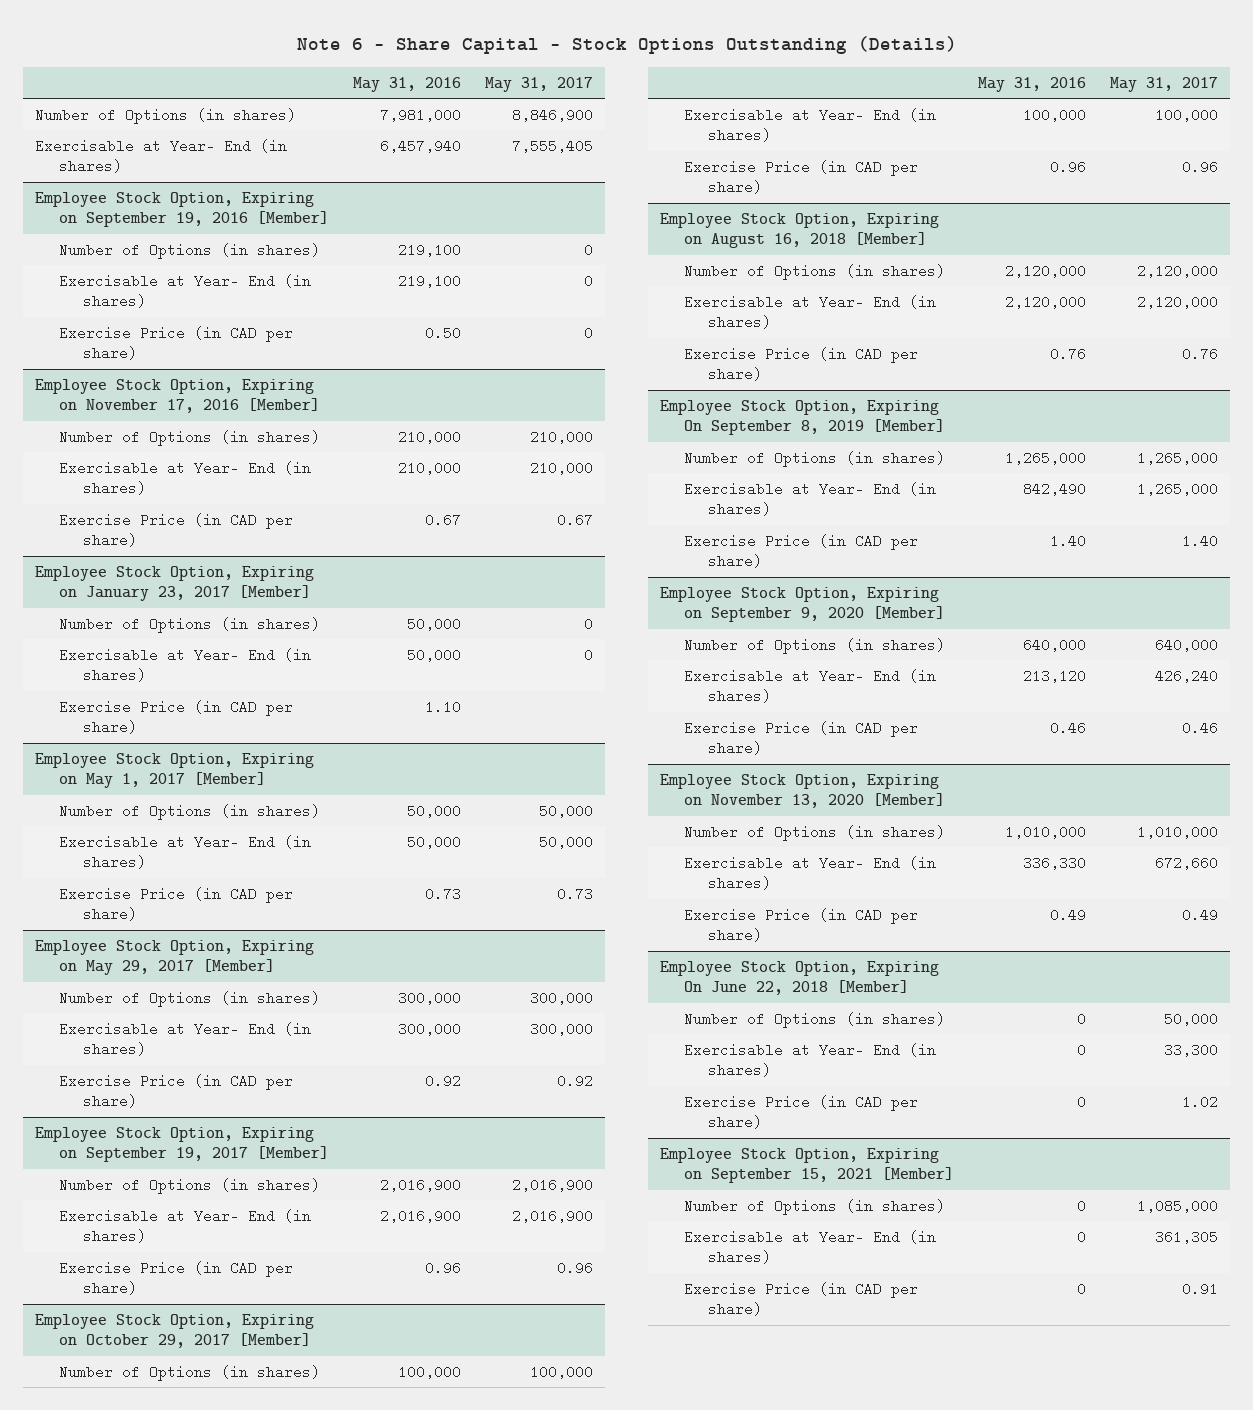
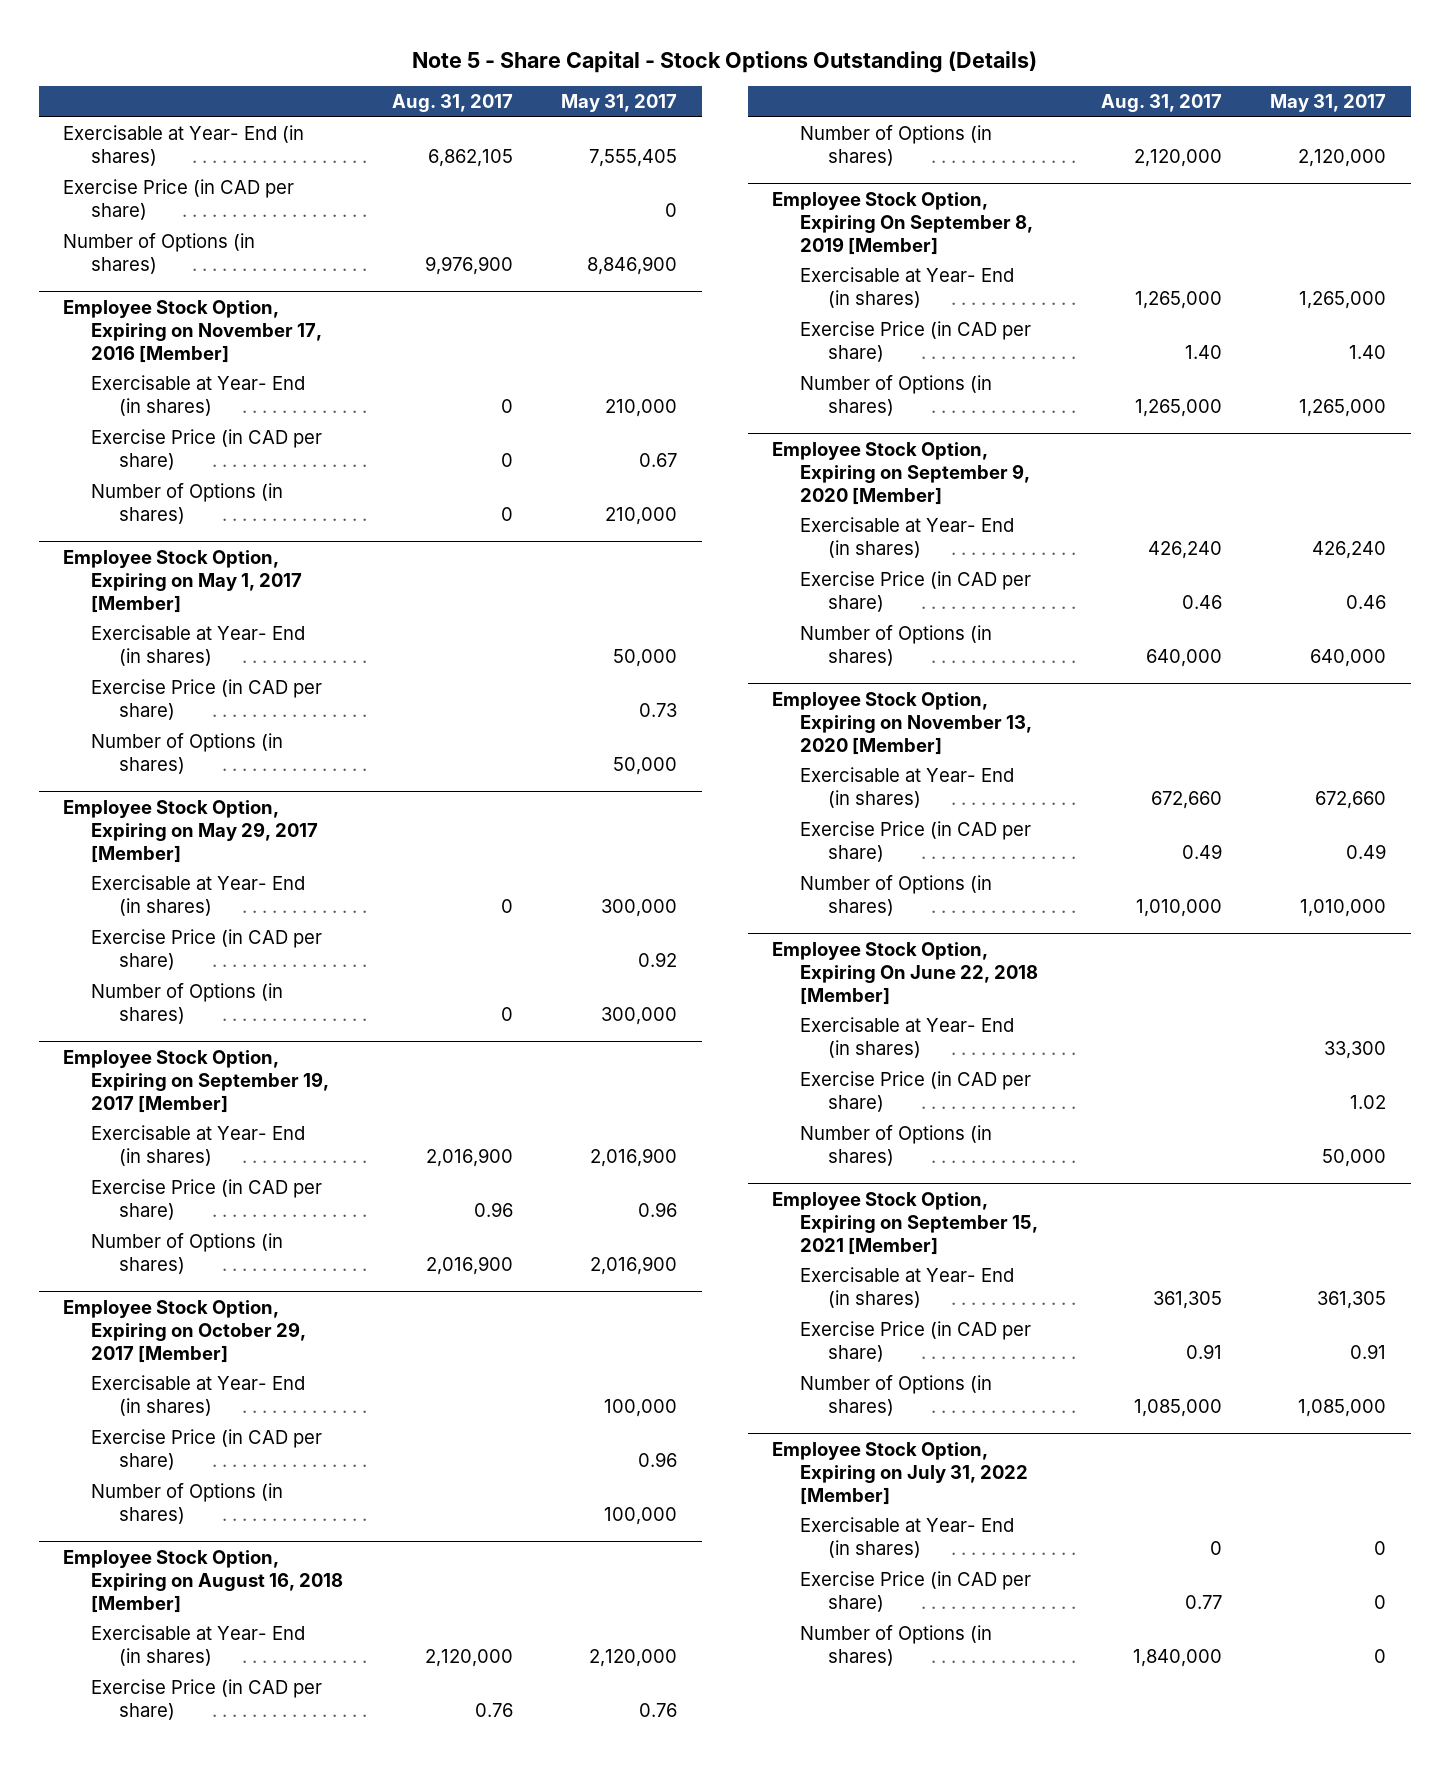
- Note 6 - Share Capital - Stock Options Outstanding (Details)
+ Note 5 - Share Capital - Stock Options Outstanding (Details)
- | May 31, 2016 | May 31, 2017
+ | Aug. 31, 2017 | May 31, 2017
- Employee Stock Option, Expiring on September 19, 2016 [Member]
- Number of Options (in shares) | 219,100 | 0
- Exercisable at Year- End (in shares) | 219,100 | 0
moved down: Number of Options (in shares) | 9,976,900 | 8,846,900
- Employee Stock Option, Expiring on January 23, 2017 [Member]
- Number of Options (in shares) | 50,000 | 0
- Exercisable at Year- End (in shares) | 50,000 | 0
- Exercise Price (in CAD per share) | 1.10 |
@ Employee Stock Option, Expiring on November 17, 2016 [Member]
moved down: Number of Options (in shares) | 0 | 210,000
@ Employee Stock Option, Expiring on May 1, 2017 [Member]
moved down: Number of Options (in shares) | | 50,000
@ Employee Stock Option, Expiring on May 29, 2017 [Member]
moved down: Number of Options (in shares) | 0 | 300,000
@ Employee Stock Option, Expiring on September 19, 2017 [Member]
moved down: Number of Options (in shares) | 2,016,900 | 2,016,900
@ Employee Stock Option, Expiring on October 29, 2017 [Member]
moved down: Number of Options (in shares) | | 100,000
@ Employee Stock Option, Expiring on August 16, 2018 [Member]
moved down: Number of Options (in shares) | 2,120,000 | 2,120,000
@ Employee Stock Option, Expiring On September 8, 2019 [Member]
moved down: Number of Options (in shares) | 1,265,000 | 1,265,000
@ Employee Stock Option, Expiring on September 9, 2020 [Member]
moved down: Number of Options (in shares) | 640,000 | 640,000
@ Employee Stock Option, Expiring on November 13, 2020 [Member]
moved down: Number of Options (in shares) | 1,010,000 | 1,010,000
@ Employee Stock Option, Expiring On June 22, 2018 [Member]
moved down: Number of Options (in shares) | | 50,000
@ Employee Stock Option, Expiring on September 15, 2021 [Member]
moved down: Number of Options (in shares) | 1,085,000 | 1,085,000
+ Employee Stock Option, Expiring on July 31, 2022 [Member]
+ Exercisable at Year- End (in shares) | 0 | 0
+ Exercise Price (in CAD per share) | 0.77 | 0
+ Number of Options (in shares) | 1,840,000 | 0

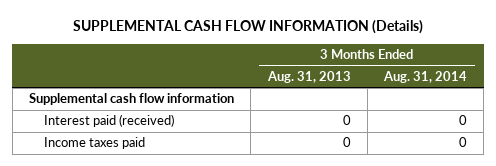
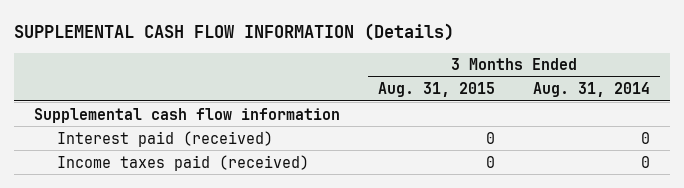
- | 3 Months Ended Aug. 31, 2013 | 3 Months Ended Aug. 31, 2014
+ | 3 Months Ended Aug. 31, 2015 | 3 Months Ended Aug. 31, 2014
- Income taxes paid | 0 | 0
+ Income taxes paid (received) | 0 | 0

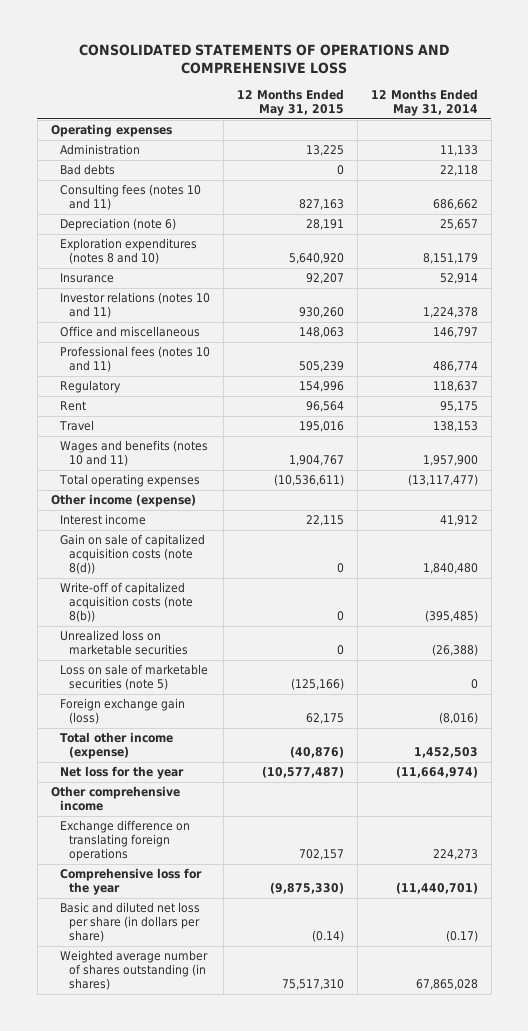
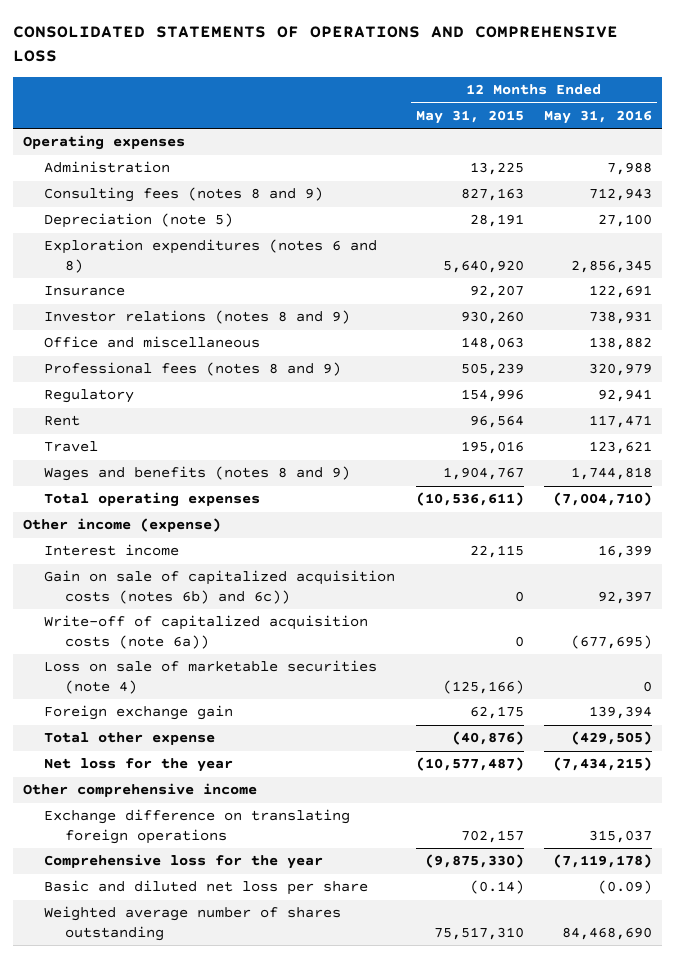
- | 12 Months Ended May 31, 2015 | 12 Months Ended May 31, 2014
+ | 12 Months Ended May 31, 2015 | 12 Months Ended May 31, 2016
- Bad debts | 0 | 22,118
- Consulting fees (notes 10 and 11) | 827,163 | 686,662
- Depreciation (note 6) | 28,191 | 25,657
- Exploration expenditures (notes 8 and 10) | 5,640,920 | 8,151,179
+ Consulting fees (notes 8 and 9) | 827,163 | 712,943
+ Depreciation (note 5) | 28,191 | 27,100
+ Exploration expenditures (notes 6 and 8) | 5,640,920 | 2,856,345
- Investor relations (notes 10 and 11) | 930,260 | 1,224,378
+ Investor relations (notes 8 and 9) | 930,260 | 738,931
- Professional fees (notes 10 and 11) | 505,239 | 486,774
+ Professional fees (notes 8 and 9) | 505,239 | 320,979
- Wages and benefits (notes 10 and 11) | 1,904,767 | 1,957,900
+ Wages and benefits (notes 8 and 9) | 1,904,767 | 1,744,818
- Gain on sale of capitalized acquisition costs (note 8(d)) | 0 | 1,840,480
- Write-off of capitalized acquisition costs (note 8(b)) | 0 | (395,485)
- Unrealized loss on marketable securities | 0 | (26,388)
- Loss on sale of marketable securities (note 5) | (125,166) | 0
- Foreign exchange gain (loss) | 62,175 | (8,016)
- Total other income (expense) | (40,876) | 1,452,503
+ Gain on sale of capitalized acquisition costs (notes 6b) and 6c)) | 0 | 92,397
+ Write-off of capitalized acquisition costs (note 6a)) | 0 | (677,695)
+ Loss on sale of marketable securities (note 4) | (125,166) | 0
+ Foreign exchange gain | 62,175 | 139,394
+ Total other expense | (40,876) | (429,505)
- Basic and diluted net loss per share (in dollars per share) | (0.14) | (0.17)
- Weighted average number of shares outstanding (in shares) | 75,517,310 | 67,865,028
+ Basic and diluted net loss per share | (0.14) | (0.09)
+ Weighted average number of shares outstanding | 75,517,310 | 84,468,690

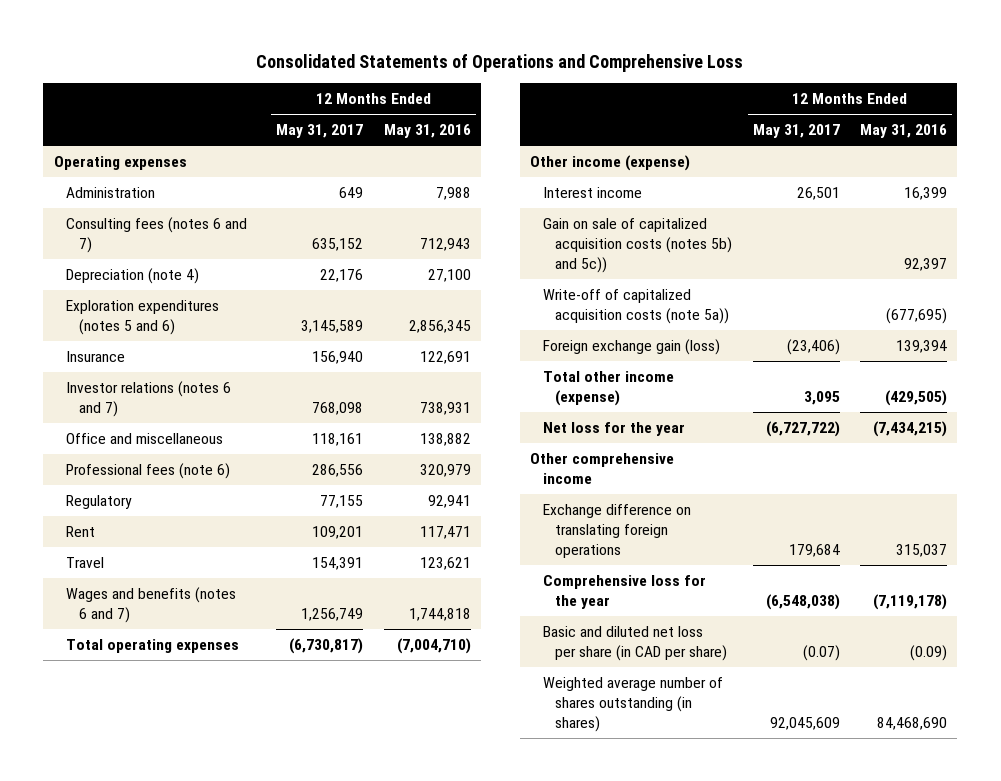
- CONSOLIDATED STATEMENTS OF OPERATIONS AND COMPREHENSIVE LOSS
+ Consolidated Statements of Operations and Comprehensive Loss
- | 12 Months Ended May 31, 2015 | 12 Months Ended May 31, 2016
+ | 12 Months Ended May 31, 2017 | 12 Months Ended May 31, 2016
- Consulting fees (notes 8 and 9) | 827,163 | 712,943
- Depreciation (note 5) | 28,191 | 27,100
- Exploration expenditures (notes 6 and 8) | 5,640,920 | 2,856,345
+ Consulting fees (notes 6 and 7) | 635,152 | 712,943
+ Depreciation (note 4) | 22,176 | 27,100
+ Exploration expenditures (notes 5 and 6) | 3,145,589 | 2,856,345
- Investor relations (notes 8 and 9) | 930,260 | 738,931
+ Investor relations (notes 6 and 7) | 768,098 | 738,931
- Professional fees (notes 8 and 9) | 505,239 | 320,979
+ Professional fees (note 6) | 286,556 | 320,979
- Wages and benefits (notes 8 and 9) | 1,904,767 | 1,744,818
+ Wages and benefits (notes 6 and 7) | 1,256,749 | 1,744,818
- Gain on sale of capitalized acquisition costs (notes 6b) and 6c)) | 0 | 92,397
- Write-off of capitalized acquisition costs (note 6a)) | 0 | (677,695)
- Loss on sale of marketable securities (note 4) | (125,166) | 0
- Foreign exchange gain | 62,175 | 139,394
- Total other expense | (40,876) | (429,505)
+ Gain on sale of capitalized acquisition costs (notes 5b) and 5c)) | | 92,397
+ Write-off of capitalized acquisition costs (note 5a)) | | (677,695)
+ Foreign exchange gain (loss) | (23,406) | 139,394
+ Total other income (expense) | 3,095 | (429,505)
- Basic and diluted net loss per share | (0.14) | (0.09)
- Weighted average number of shares outstanding | 75,517,310 | 84,468,690
+ Basic and diluted net loss per share (in CAD per share) | (0.07) | (0.09)
+ Weighted average number of shares outstanding (in shares) | 92,045,609 | 84,468,690

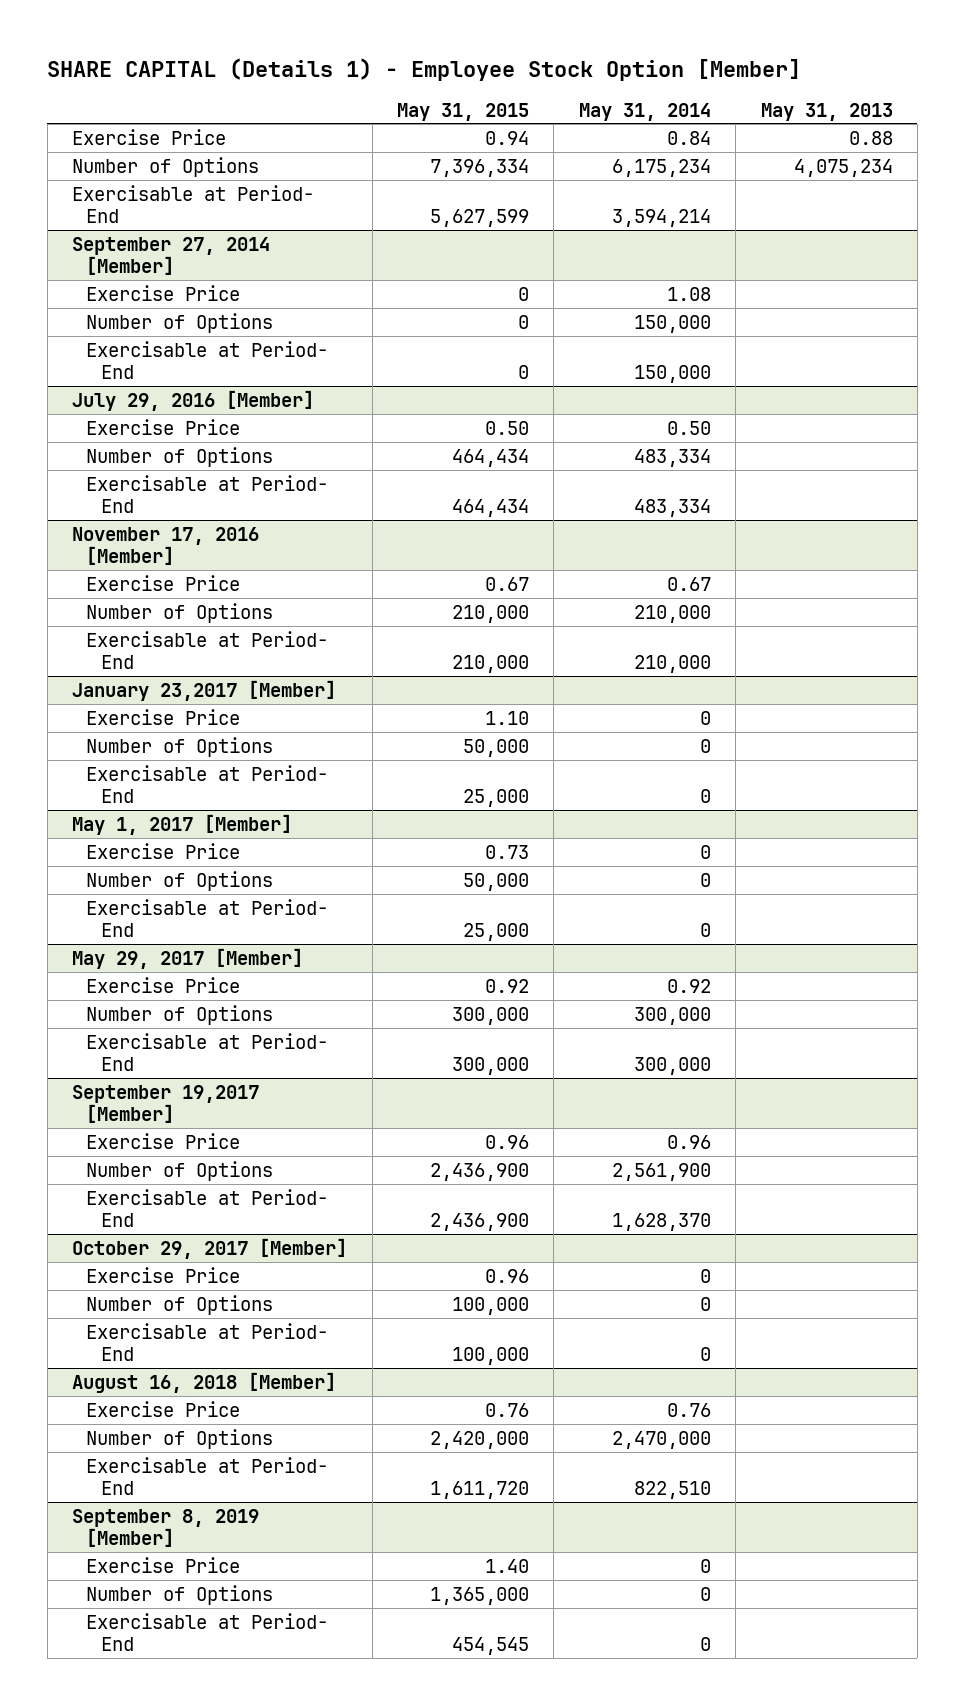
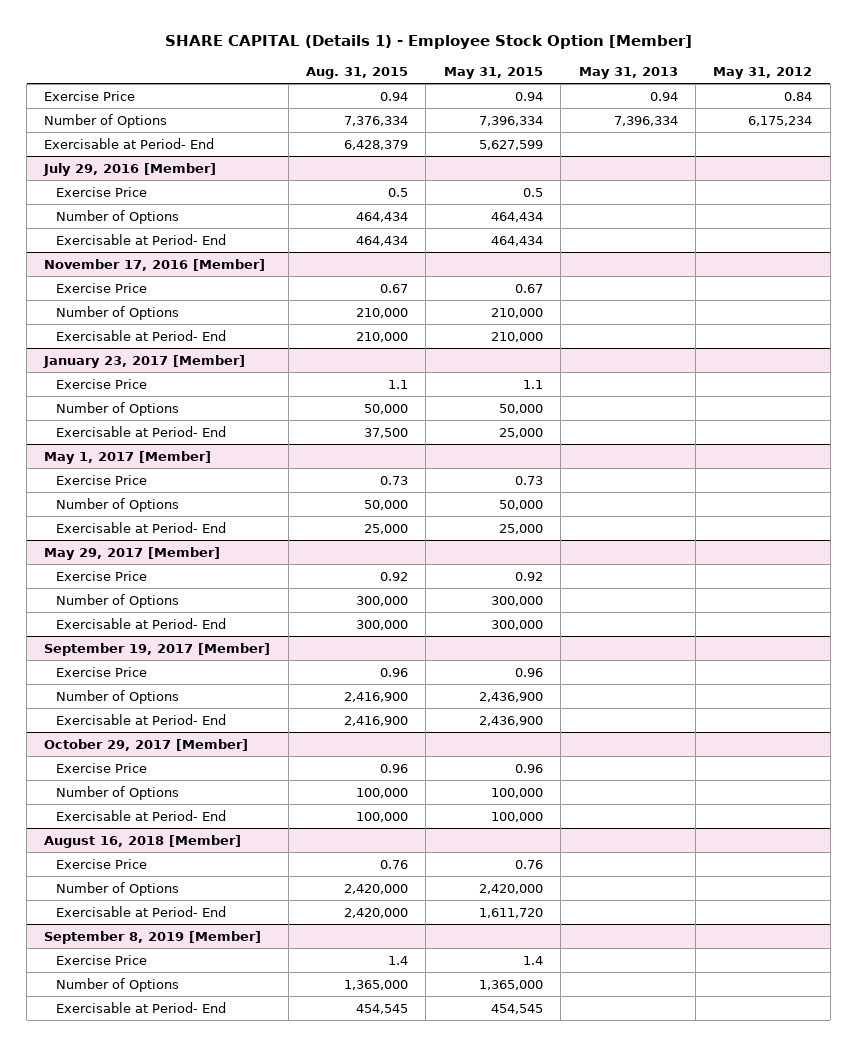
- | May 31, 2015 | May 31, 2014 | May 31, 2013
+ | Aug. 31, 2015 | May 31, 2015 | May 31, 2013 | May 31, 2012
- Exercise Price | 0.94 | 0.84 | 0.88
- Number of Options | 7,396,334 | 6,175,234 | 4,075,234
+ Exercise Price | 0.94 | 0.94 | 0.94 | 0.84
+ Number of Options | 7,376,334 | 7,396,334 | 7,396,334 | 6,175,234
- September 27, 2014 [Member]
- Exercise Price | 0 | 1.08 |
- Number of Options | 0 | 150,000 |
- Exercisable at Period- End | 0 | 150,000 |
@ July 29, 2016 [Member]
- Exercise Price | 0.50 | 0.50 |
+ Exercise Price | 0.5 | 0.5 | |
- January 23,2017 [Member]
- Exercise Price | 1.10 | 0 |
+ January 23, 2017 [Member]
+ Exercise Price | 1.1 | 1.1 | |
- September 19,2017 [Member]
+ September 19, 2017 [Member]
@ September 8, 2019 [Member]
- Exercise Price | 1.40 | 0 |
+ Exercise Price | 1.4 | 1.4 | |

